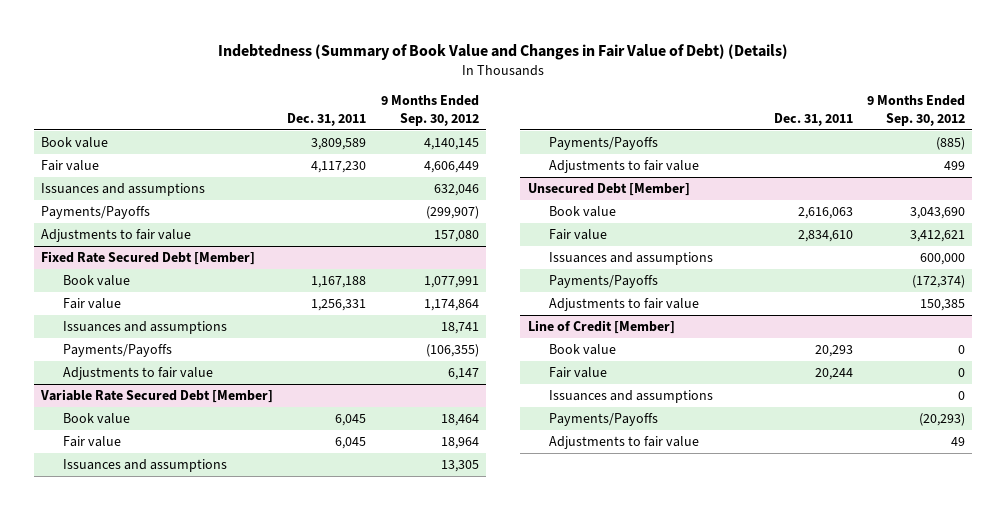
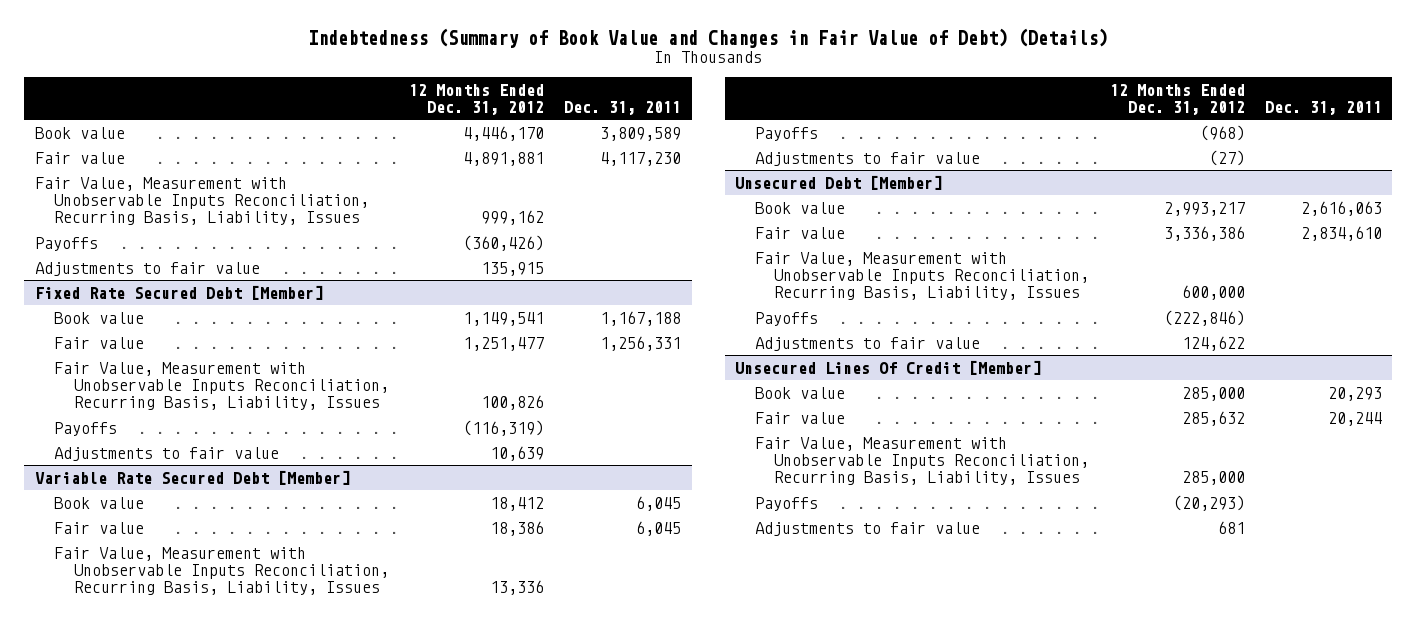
- | Dec. 31, 2011 | 9 Months Ended Sep. 30, 2012
+ | 12 Months Ended Dec. 31, 2012 | Dec. 31, 2011
- Issuances and assumptions | | 632,046
- Payments/Payoffs | | (299,907)
+ Fair Value, Measurement with Unobservable Inputs Reconciliation, Recurring Basis, Liability, Issues | 999,162 |
+ Payoffs | (360,426) |
@ Fixed Rate Secured Debt [Member]
- Issuances and assumptions | | 18,741
- Payments/Payoffs | | (106,355)
+ Fair Value, Measurement with Unobservable Inputs Reconciliation, Recurring Basis, Liability, Issues | 100,826 |
+ Payoffs | (116,319) |
@ Variable Rate Secured Debt [Member]
- Issuances and assumptions | | 13,305
- Payments/Payoffs | | (885)
+ Fair Value, Measurement with Unobservable Inputs Reconciliation, Recurring Basis, Liability, Issues | 13,336 |
+ Payoffs | (968) |
@ Unsecured Debt [Member]
- Issuances and assumptions | | 600,000
- Payments/Payoffs | | (172,374)
+ Fair Value, Measurement with Unobservable Inputs Reconciliation, Recurring Basis, Liability, Issues | 600,000 |
+ Payoffs | (222,846) |
- Line of Credit [Member]
+ Unsecured Lines Of Credit [Member]
- Issuances and assumptions | | 0
- Payments/Payoffs | | (20,293)
+ Fair Value, Measurement with Unobservable Inputs Reconciliation, Recurring Basis, Liability, Issues | 285,000 |
+ Payoffs | (20,293) |

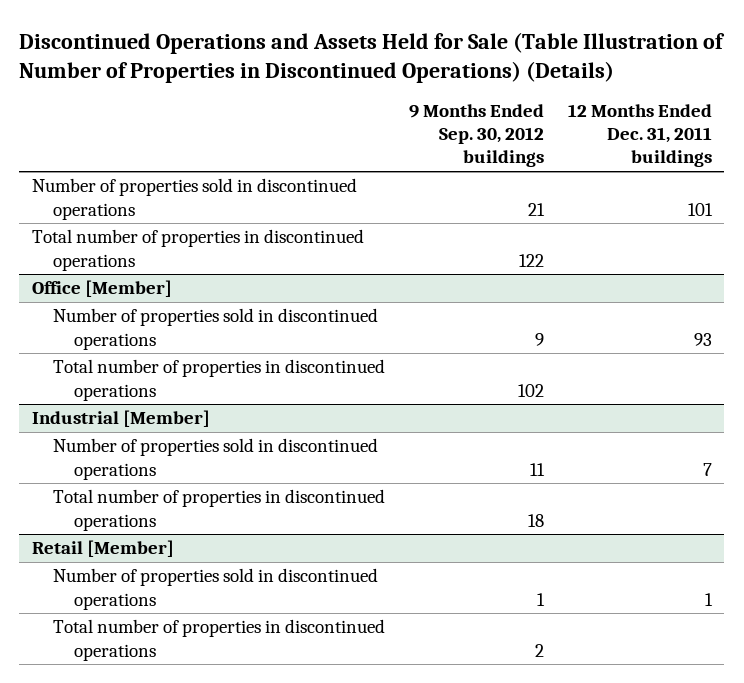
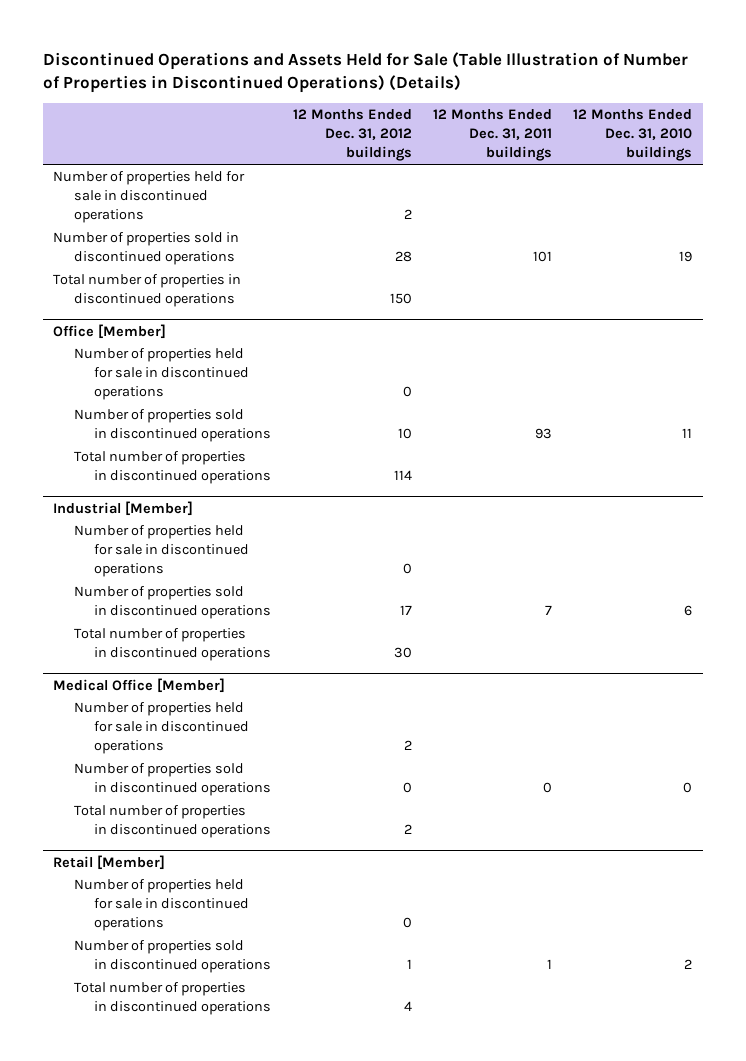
- | 9 Months Ended Sep. 30, 2012 buildings | 12 Months Ended Dec. 31, 2011 buildings
+ | 12 Months Ended Dec. 31, 2012 buildings | 12 Months Ended Dec. 31, 2011 buildings | 12 Months Ended Dec. 31, 2010 buildings
+ Number of properties held for sale in discontinued operations | 2 | |
@ Office [Member]
+ Number of properties held for sale in discontinued operations | 0 | |
@ Industrial [Member]
+ Number of properties held for sale in discontinued operations | 0 | |
+ Medical Office [Member]
+ Number of properties held for sale in discontinued operations | 2 | |
+ Number of properties sold in discontinued operations | 0 | 0 | 0
+ Total number of properties in discontinued operations | 2 | |
@ Retail [Member]
+ Number of properties held for sale in discontinued operations | 0 | |

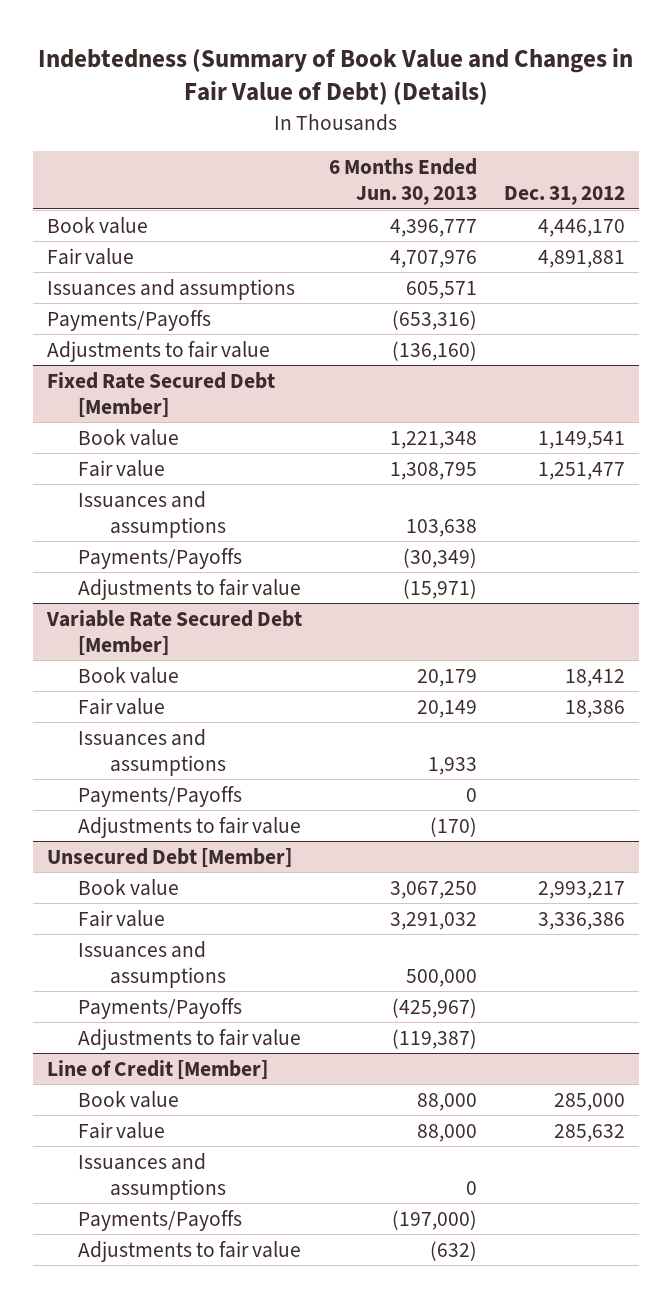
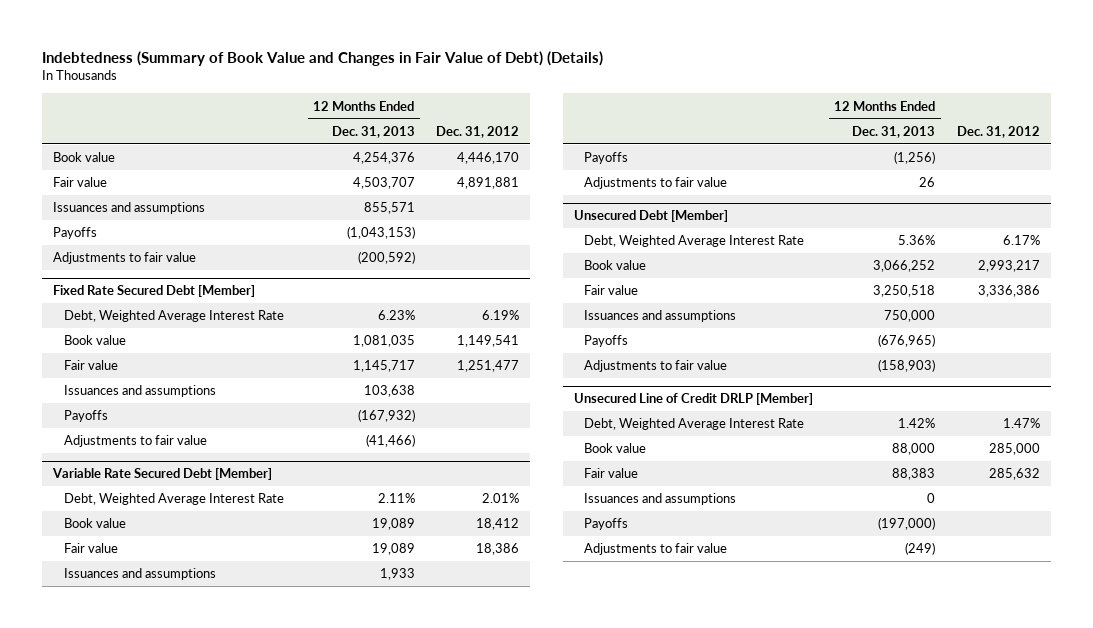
- | 6 Months Ended Jun. 30, 2013 | Dec. 31, 2012
+ | 12 Months Ended Dec. 31, 2013 | Dec. 31, 2012
- Payments/Payoffs | (653,316) |
+ Payoffs | (1,043,153) |
@ Fixed Rate Secured Debt [Member]
+ Debt, Weighted Average Interest Rate | 6.23% | 6.19%
- Payments/Payoffs | (30,349) |
+ Payoffs | (167,932) |
@ Variable Rate Secured Debt [Member]
+ Debt, Weighted Average Interest Rate | 2.11% | 2.01%
- Payments/Payoffs | 0 |
+ Payoffs | (1,256) |
@ Unsecured Debt [Member]
+ Debt, Weighted Average Interest Rate | 5.36% | 6.17%
- Payments/Payoffs | (425,967) |
+ Payoffs | (676,965) |
- Line of Credit [Member]
+ Unsecured Line of Credit DRLP [Member]
+ Debt, Weighted Average Interest Rate | 1.42% | 1.47%
- Payments/Payoffs | (197,000) |
+ Payoffs | (197,000) |

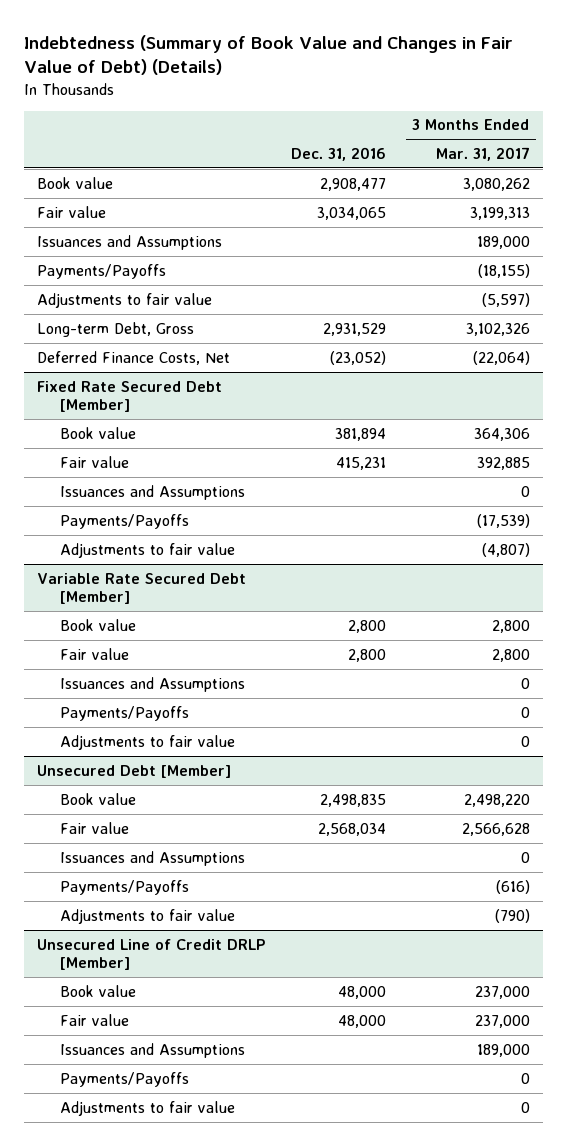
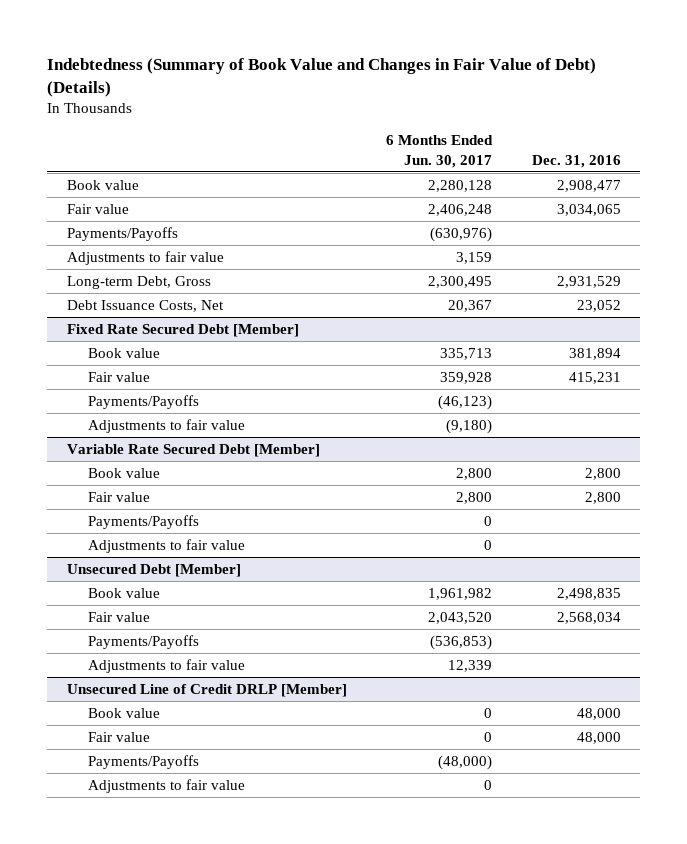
- | Dec. 31, 2016 | 3 Months Ended Mar. 31, 2017
+ | 6 Months Ended Jun. 30, 2017 | Dec. 31, 2016
- Issuances and Assumptions | | 189,000
- Deferred Finance Costs, Net | (23,052) | (22,064)
+ Debt Issuance Costs, Net | 20,367 | 23,052
@ Fixed Rate Secured Debt [Member]
- Issuances and Assumptions | | 0
@ Variable Rate Secured Debt [Member]
- Issuances and Assumptions | | 0
@ Unsecured Debt [Member]
- Issuances and Assumptions | | 0
@ Unsecured Line of Credit DRLP [Member]
- Issuances and Assumptions | | 189,000

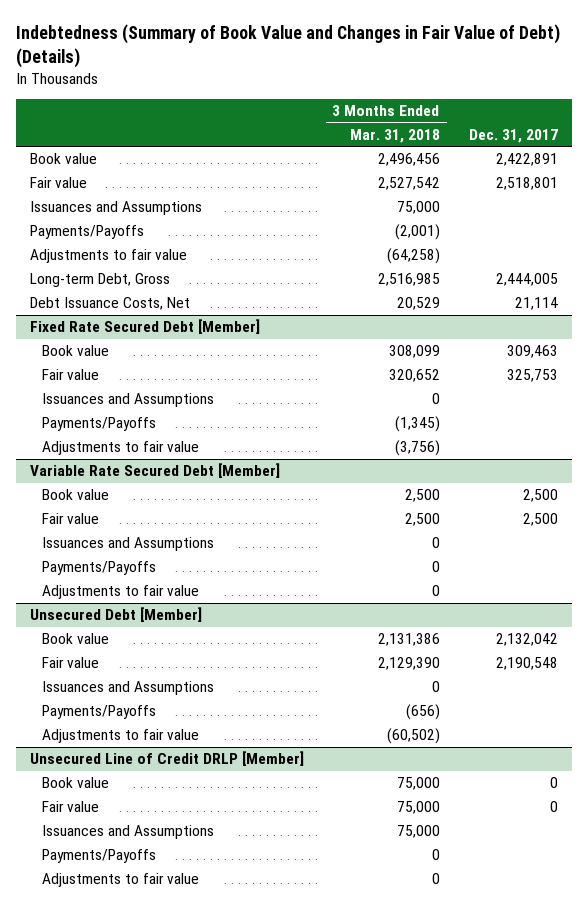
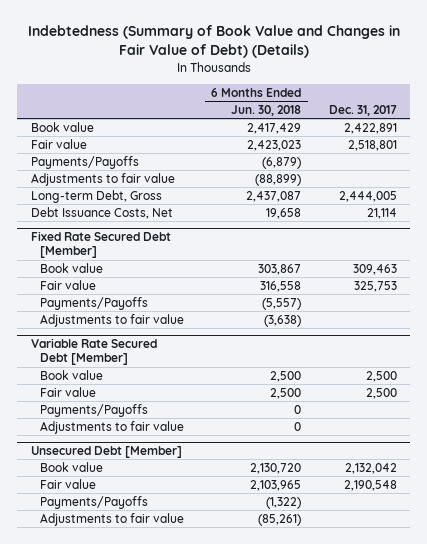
- | 3 Months Ended Mar. 31, 2018 | Dec. 31, 2017
+ | 6 Months Ended Jun. 30, 2018 | Dec. 31, 2017
- Issuances and Assumptions | 75,000 |
@ Fixed Rate Secured Debt [Member]
- Issuances and Assumptions | 0 |
@ Variable Rate Secured Debt [Member]
- Issuances and Assumptions | 0 |
@ Unsecured Debt [Member]
- Issuances and Assumptions | 0 |
- Unsecured Line of Credit DRLP [Member]
- Book value | 75,000 | 0
- Fair value | 75,000 | 0
- Issuances and Assumptions | 75,000 |
- Payments/Payoffs | 0 |
- Adjustments to fair value | 0 |

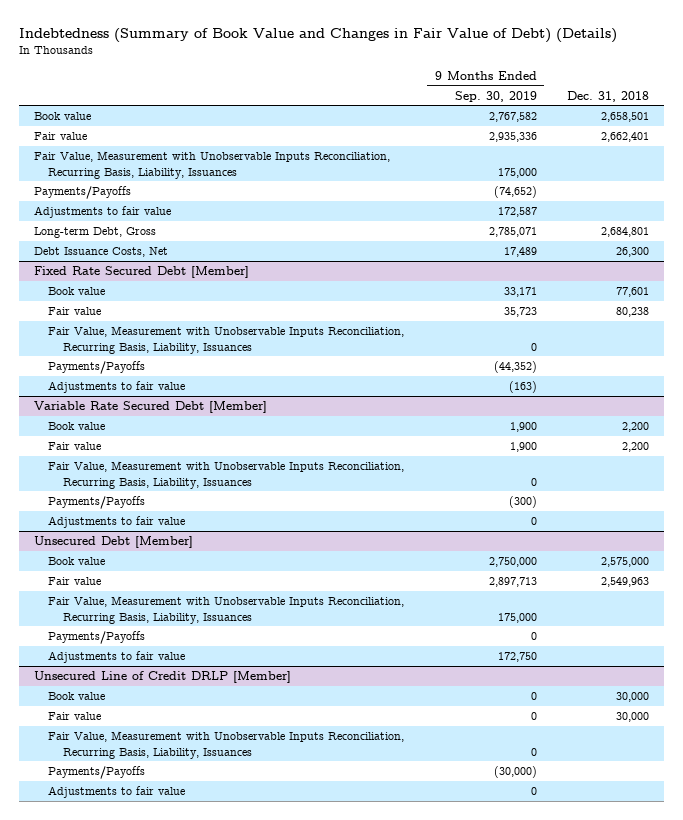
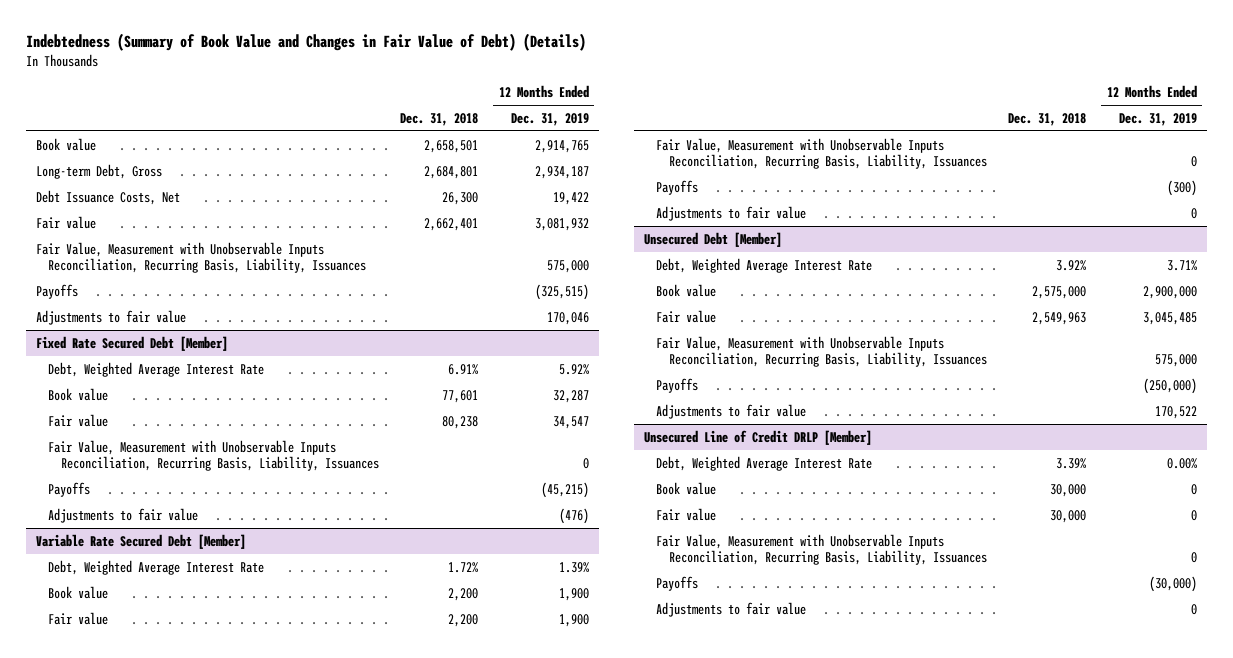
- | 9 Months Ended Sep. 30, 2019 | Dec. 31, 2018
+ | Dec. 31, 2018 | 12 Months Ended Dec. 31, 2019
moved up: Long-term Debt, Gross | 2,684,801 | 2,934,187
moved up: Debt Issuance Costs, Net | 26,300 | 19,422
- Payments/Payoffs | (74,652) |
+ Payoffs | | (325,515)
@ Fixed Rate Secured Debt [Member]
+ Debt, Weighted Average Interest Rate | 6.91% | 5.92%
- Payments/Payoffs | (44,352) |
+ Payoffs | | (45,215)
@ Variable Rate Secured Debt [Member]
+ Debt, Weighted Average Interest Rate | 1.72% | 1.39%
- Payments/Payoffs | (300) |
+ Payoffs | | (300)
@ Unsecured Debt [Member]
+ Debt, Weighted Average Interest Rate | 3.92% | 3.71%
- Payments/Payoffs | 0 |
+ Payoffs | | (250,000)
@ Unsecured Line of Credit DRLP [Member]
+ Debt, Weighted Average Interest Rate | 3.39% | 0.00%
- Payments/Payoffs | (30,000) |
+ Payoffs | | (30,000)

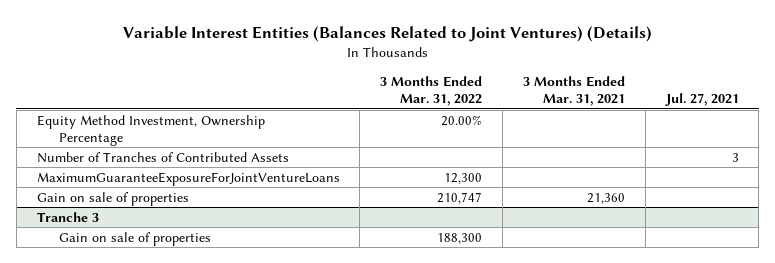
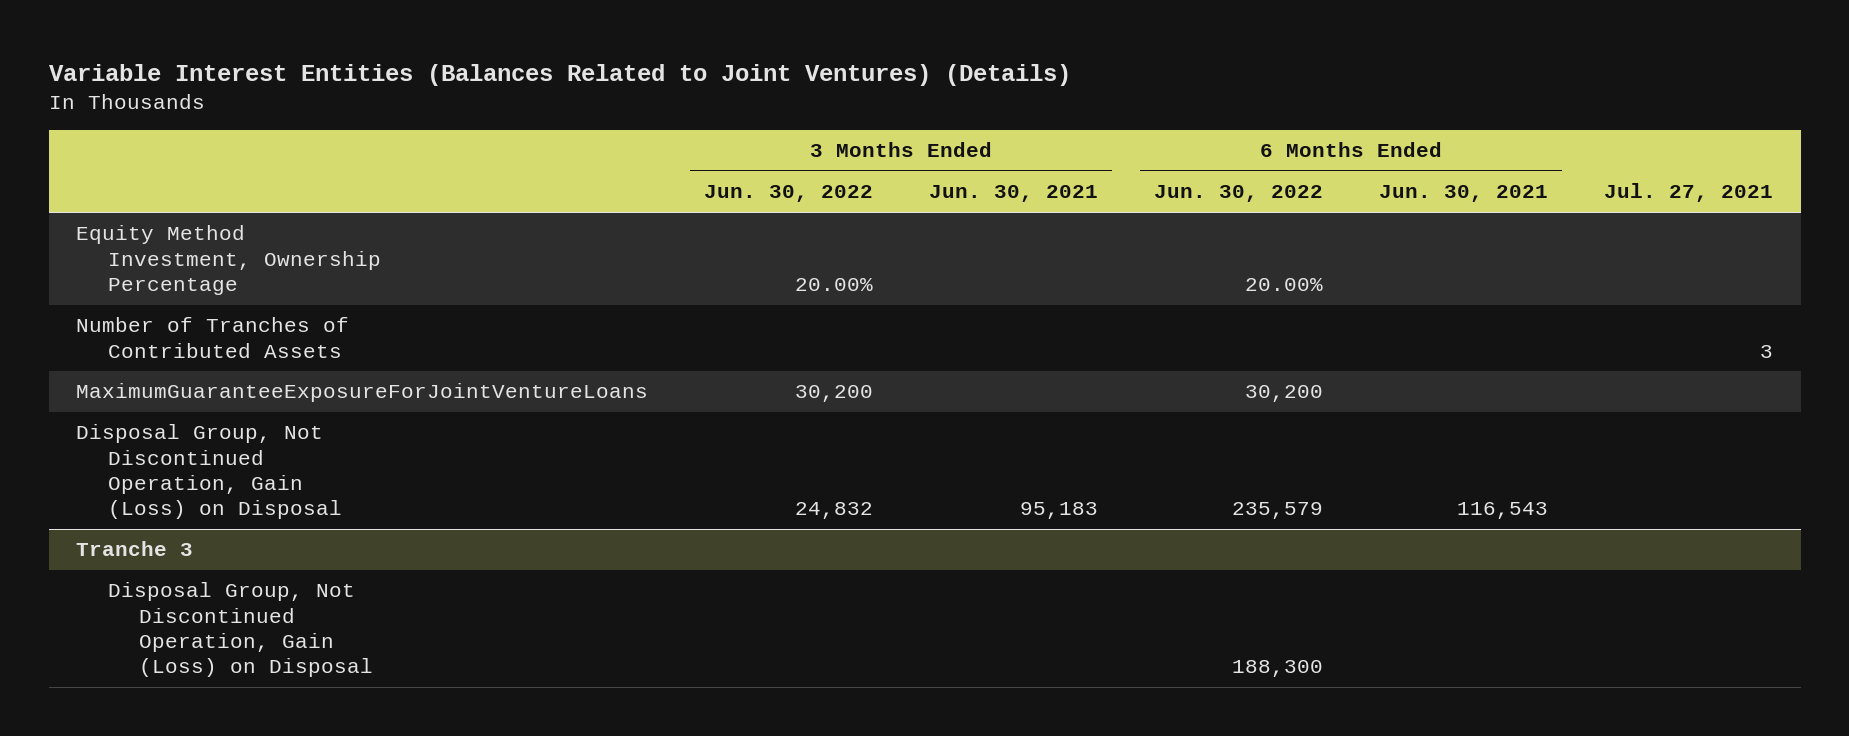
- | 3 Months Ended Mar. 31, 2022 | 3 Months Ended Mar. 31, 2021 | Jul. 27, 2021
+ | 3 Months Ended Jun. 30, 2022 | 3 Months Ended Jun. 30, 2021 | 6 Months Ended Jun. 30, 2022 | 6 Months Ended Jun. 30, 2021 | Jul. 27, 2021
- Gain on sale of properties | 210,747 | 21,360 |
+ Disposal Group, Not Discontinued Operation, Gain (Loss) on Disposal | 24,832 | 95,183 | 235,579 | 116,543 |
@ Tranche 3
- Gain on sale of properties | 188,300 | |
+ Disposal Group, Not Discontinued Operation, Gain (Loss) on Disposal | | | 188,300 | |

